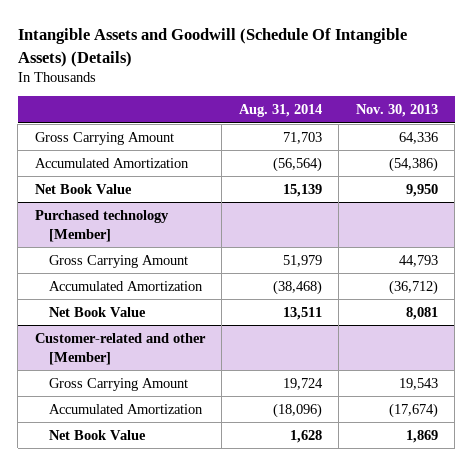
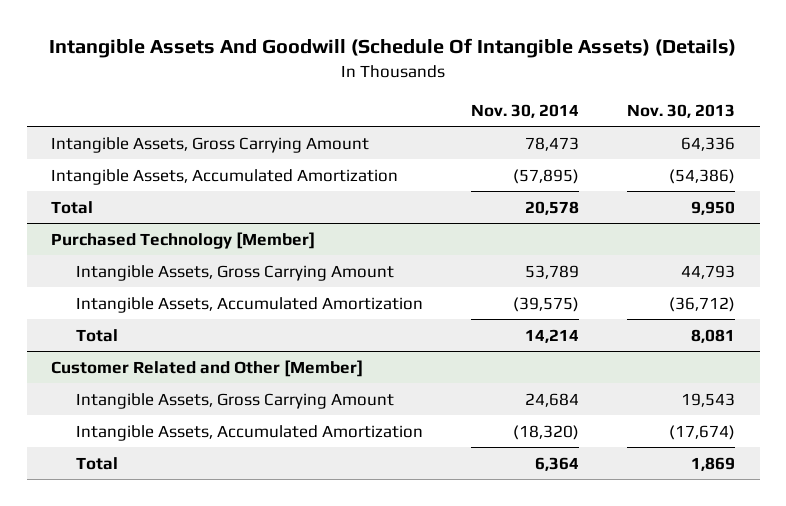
- Intangible Assets and Goodwill (Schedule Of Intangible Assets) (Details)
+ Intangible Assets And Goodwill (Schedule Of Intangible Assets) (Details)
- | Aug. 31, 2014 | Nov. 30, 2013
+ | Nov. 30, 2014 | Nov. 30, 2013
- Gross Carrying Amount | 71,703 | 64,336
- Accumulated Amortization | (56,564) | (54,386)
- Net Book Value | 15,139 | 9,950
- Purchased technology [Member]
- Gross Carrying Amount | 51,979 | 44,793
- Accumulated Amortization | (38,468) | (36,712)
- Net Book Value | 13,511 | 8,081
- Customer-related and other [Member]
- Gross Carrying Amount | 19,724 | 19,543
- Accumulated Amortization | (18,096) | (17,674)
- Net Book Value | 1,628 | 1,869
+ Intangible Assets, Gross Carrying Amount | 78,473 | 64,336
+ Intangible Assets, Accumulated Amortization | (57,895) | (54,386)
+ Total | 20,578 | 9,950
+ Purchased Technology [Member]
+ Intangible Assets, Gross Carrying Amount | 53,789 | 44,793
+ Intangible Assets, Accumulated Amortization | (39,575) | (36,712)
+ Total | 14,214 | 8,081
+ Customer Related and Other [Member]
+ Intangible Assets, Gross Carrying Amount | 24,684 | 19,543
+ Intangible Assets, Accumulated Amortization | (18,320) | (17,674)
+ Total | 6,364 | 1,869

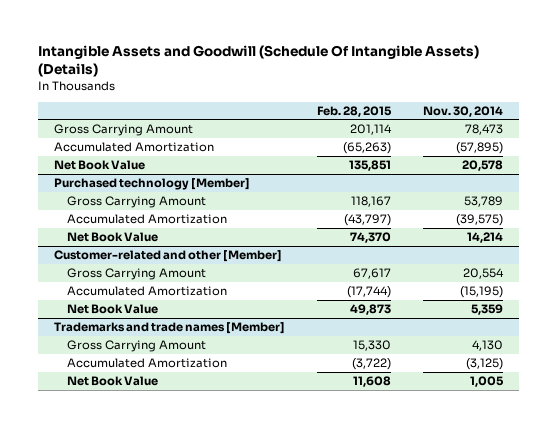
- Intangible Assets And Goodwill (Schedule Of Intangible Assets) (Details)
+ Intangible Assets and Goodwill (Schedule Of Intangible Assets) (Details)
- | Nov. 30, 2014 | Nov. 30, 2013
+ | Feb. 28, 2015 | Nov. 30, 2014
- Intangible Assets, Gross Carrying Amount | 78,473 | 64,336
- Intangible Assets, Accumulated Amortization | (57,895) | (54,386)
- Total | 20,578 | 9,950
- Purchased Technology [Member]
- Intangible Assets, Gross Carrying Amount | 53,789 | 44,793
- Intangible Assets, Accumulated Amortization | (39,575) | (36,712)
- Total | 14,214 | 8,081
- Customer Related and Other [Member]
- Intangible Assets, Gross Carrying Amount | 24,684 | 19,543
- Intangible Assets, Accumulated Amortization | (18,320) | (17,674)
- Total | 6,364 | 1,869
+ Gross Carrying Amount | 201,114 | 78,473
+ Accumulated Amortization | (65,263) | (57,895)
+ Net Book Value | 135,851 | 20,578
+ Purchased technology [Member]
+ Gross Carrying Amount | 118,167 | 53,789
+ Accumulated Amortization | (43,797) | (39,575)
+ Net Book Value | 74,370 | 14,214
+ Customer-related and other [Member]
+ Gross Carrying Amount | 67,617 | 20,554
+ Accumulated Amortization | (17,744) | (15,195)
+ Net Book Value | 49,873 | 5,359
+ Trademarks and trade names [Member]
+ Gross Carrying Amount | 15,330 | 4,130
+ Accumulated Amortization | (3,722) | (3,125)
+ Net Book Value | 11,608 | 1,005

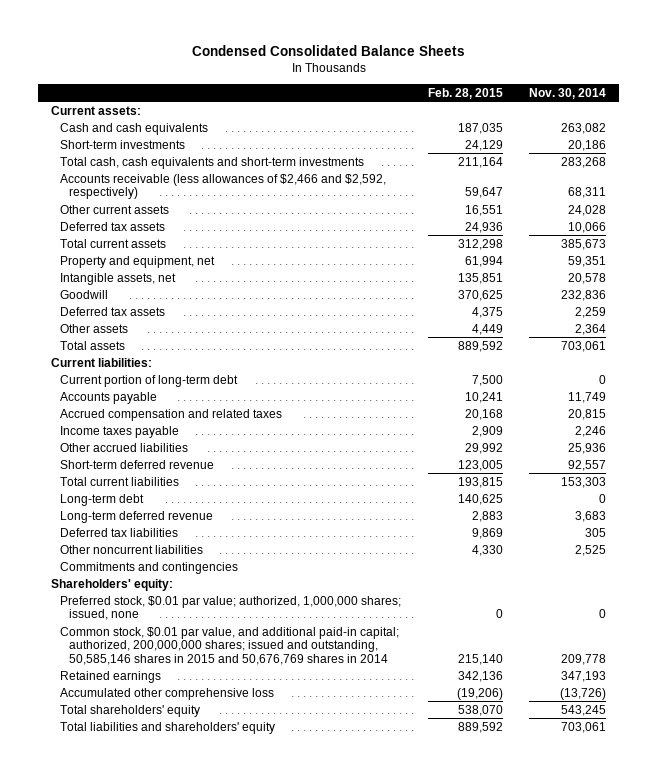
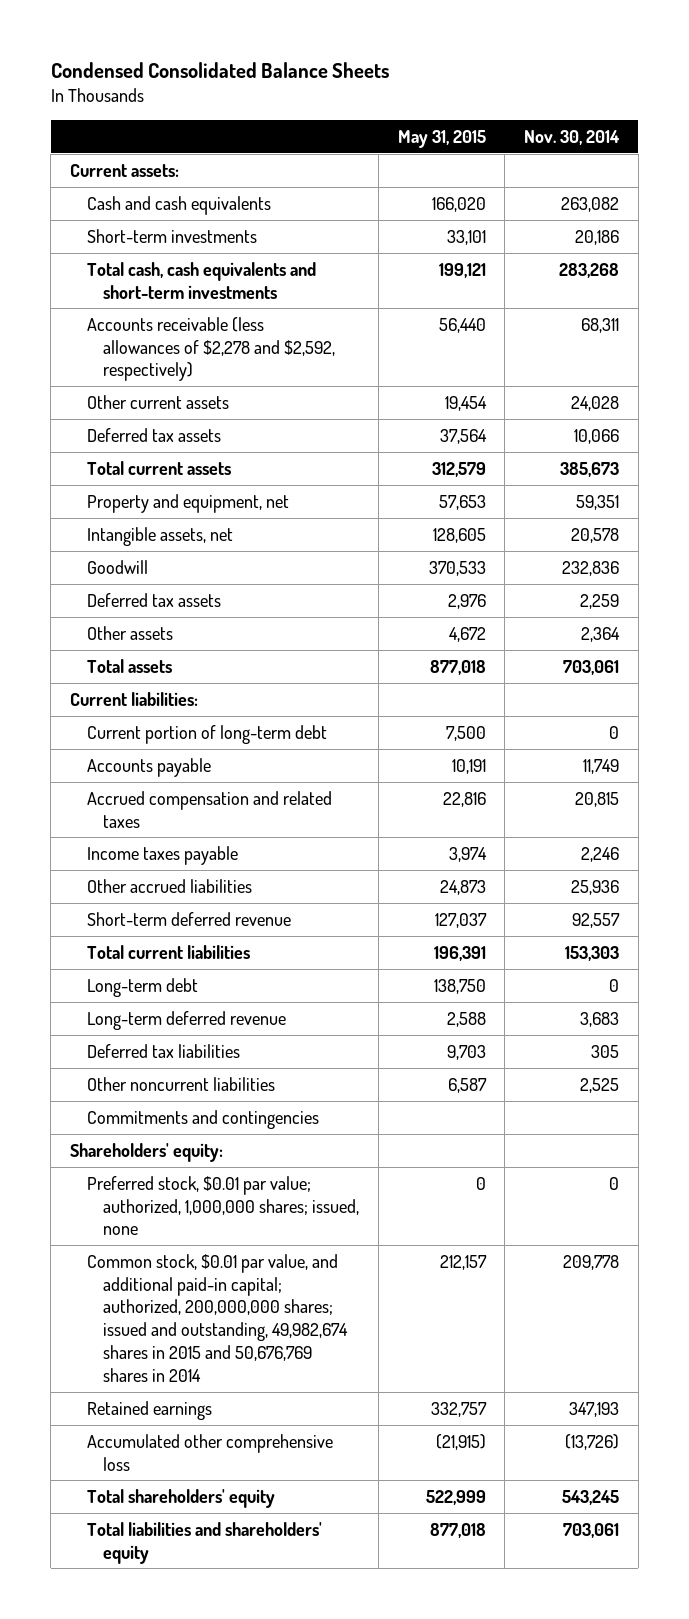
- | Feb. 28, 2015 | Nov. 30, 2014
+ | May 31, 2015 | Nov. 30, 2014
- Accounts receivable (less allowances of $2,466 and $2,592, respectively) | 59,647 | 68,311
+ Accounts receivable (less allowances of $2,278 and $2,592, respectively) | 56,440 | 68,311
- Common stock, $0.01 par value, and additional paid-in capital; authorized, 200,000,000 shares; issued and outstanding, 50,585,146 shares in 2015 and 50,676,769 shares in 2014 | 215,140 | 209,778
+ Common stock, $0.01 par value, and additional paid-in capital; authorized, 200,000,000 shares; issued and outstanding, 49,982,674 shares in 2015 and 50,676,769 shares in 2014 | 212,157 | 209,778

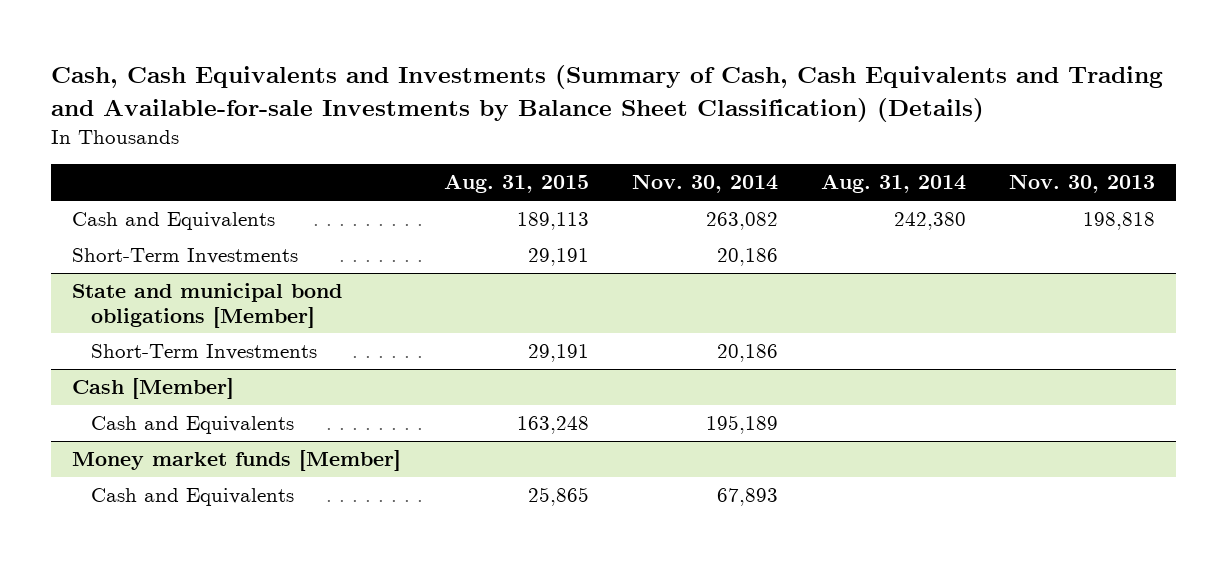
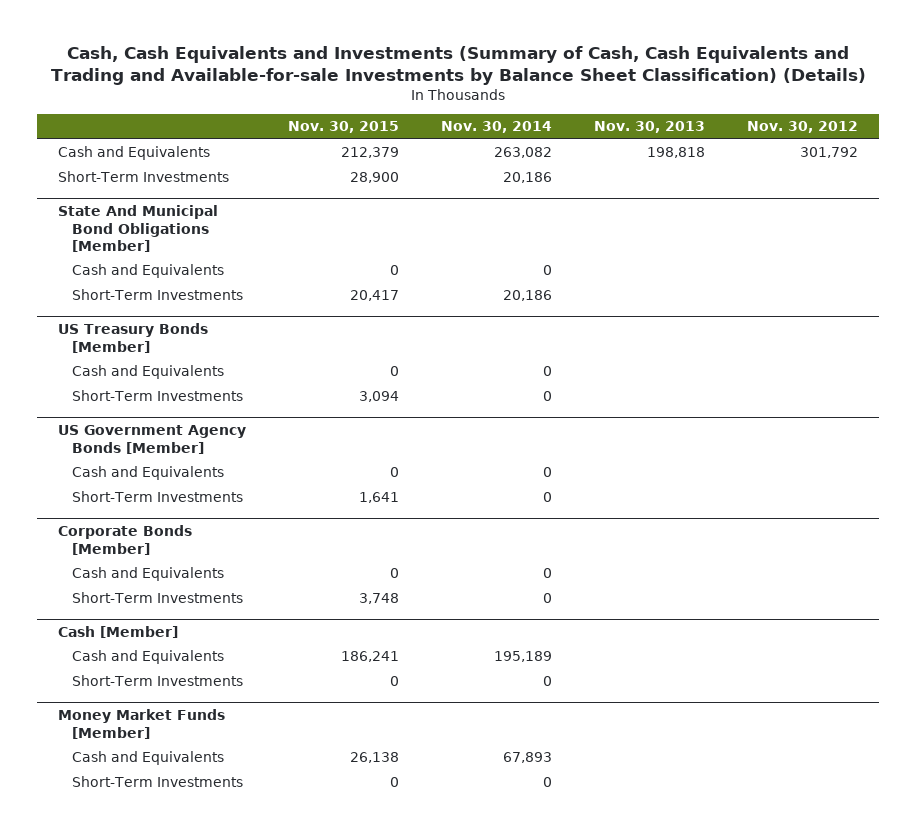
- | Aug. 31, 2015 | Nov. 30, 2014 | Aug. 31, 2014 | Nov. 30, 2013
+ | Nov. 30, 2015 | Nov. 30, 2014 | Nov. 30, 2013 | Nov. 30, 2012
- State and municipal bond obligations [Member]
+ State And Municipal Bond Obligations [Member]
+ Cash and Equivalents | 0 | 0 | |
+ US Treasury Bonds [Member]
+ Cash and Equivalents | 0 | 0 | |
+ Short-Term Investments | 3,094 | 0 | |
+ US Government Agency Bonds [Member]
+ Cash and Equivalents | 0 | 0 | |
+ Short-Term Investments | 1,641 | 0 | |
+ Corporate Bonds [Member]
+ Cash and Equivalents | 0 | 0 | |
+ Short-Term Investments | 3,748 | 0 | |
- Money market funds [Member]
@ Cash [Member]
+ Short-Term Investments | 0 | 0 | |
+ Money Market Funds [Member]
+ Short-Term Investments | 0 | 0 | |

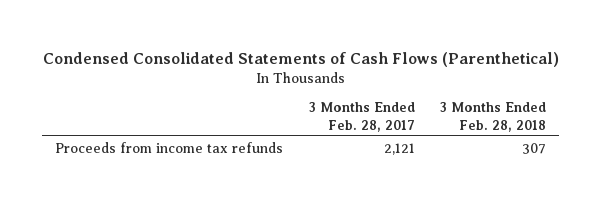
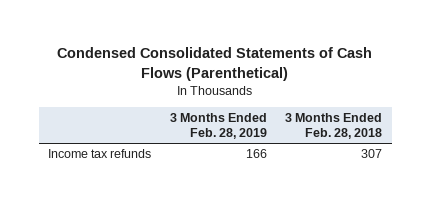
- | 3 Months Ended Feb. 28, 2017 | 3 Months Ended Feb. 28, 2018
+ | 3 Months Ended Feb. 28, 2019 | 3 Months Ended Feb. 28, 2018
- Proceeds from income tax refunds | 2,121 | 307
+ Income tax refunds | 166 | 307

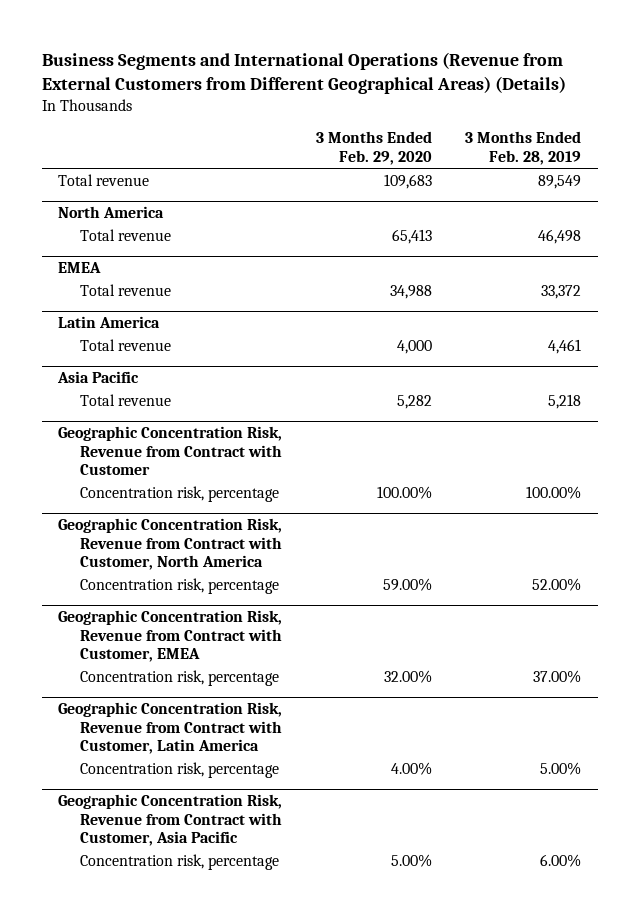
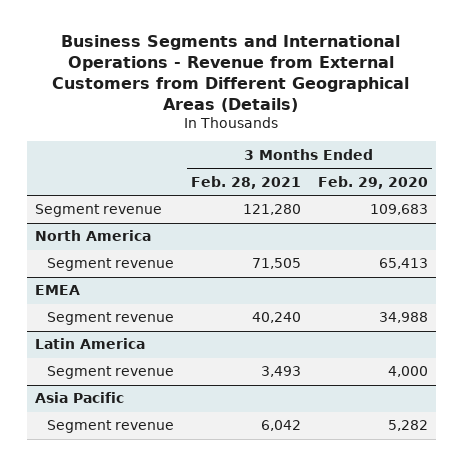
- Business Segments and International Operations (Revenue from External Customers from Different Geographical Areas) (Details)
+ Business Segments and International Operations - Revenue from External Customers from Different Geographical Areas (Details)
- | 3 Months Ended Feb. 29, 2020 | 3 Months Ended Feb. 28, 2019
+ | 3 Months Ended Feb. 28, 2021 | 3 Months Ended Feb. 29, 2020
- Total revenue | 109,683 | 89,549
+ Segment revenue | 121,280 | 109,683
@ North America
- Total revenue | 65,413 | 46,498
+ Segment revenue | 71,505 | 65,413
@ EMEA
- Total revenue | 34,988 | 33,372
+ Segment revenue | 40,240 | 34,988
@ Latin America
- Total revenue | 4,000 | 4,461
+ Segment revenue | 3,493 | 4,000
@ Asia Pacific
- Total revenue | 5,282 | 5,218
- Geographic Concentration Risk, Revenue from Contract with Customer
- Concentration risk, percentage | 100.00% | 100.00%
- Geographic Concentration Risk, Revenue from Contract with Customer, North America
- Concentration risk, percentage | 59.00% | 52.00%
- Geographic Concentration Risk, Revenue from Contract with Customer, EMEA
- Concentration risk, percentage | 32.00% | 37.00%
- Geographic Concentration Risk, Revenue from Contract with Customer, Latin America
- Concentration risk, percentage | 4.00% | 5.00%
- Geographic Concentration Risk, Revenue from Contract with Customer, Asia Pacific
- Concentration risk, percentage | 5.00% | 6.00%
@ Asia Pacific
+ Segment revenue | 6,042 | 5,282

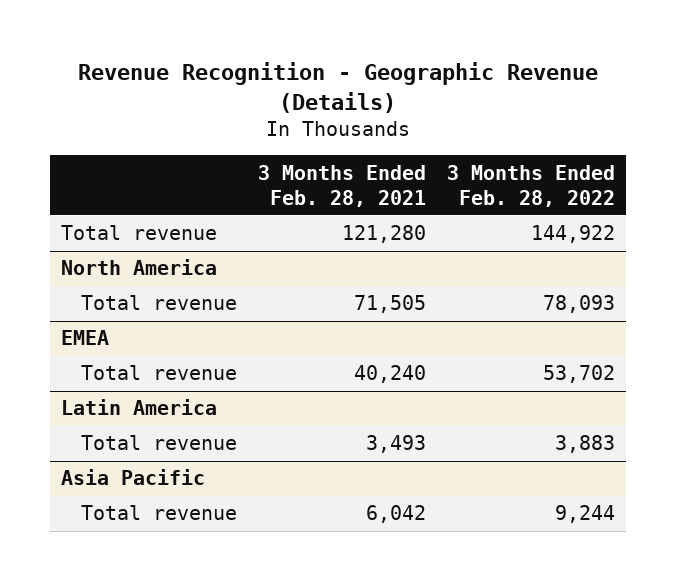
- Business Segments and International Operations - Revenue from External Customers from Different Geographical Areas (Details)
+ Revenue Recognition - Geographic Revenue (Details)
- | 3 Months Ended Feb. 28, 2021 | 3 Months Ended Feb. 29, 2020
+ | 3 Months Ended Feb. 28, 2021 | 3 Months Ended Feb. 28, 2022
- Segment revenue | 121,280 | 109,683
+ Total revenue | 121,280 | 144,922
@ North America
- Segment revenue | 71,505 | 65,413
+ Total revenue | 71,505 | 78,093
@ EMEA
- Segment revenue | 40,240 | 34,988
+ Total revenue | 40,240 | 53,702
@ Latin America
- Segment revenue | 3,493 | 4,000
+ Total revenue | 3,493 | 3,883
@ Asia Pacific
- Segment revenue | 6,042 | 5,282
+ Total revenue | 6,042 | 9,244

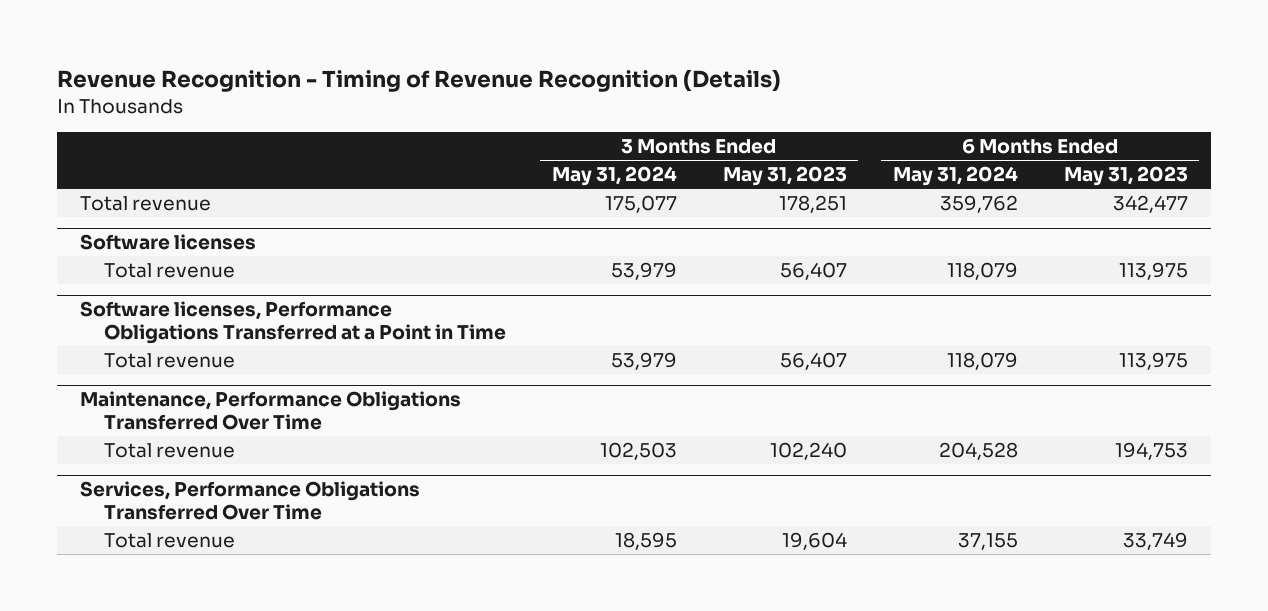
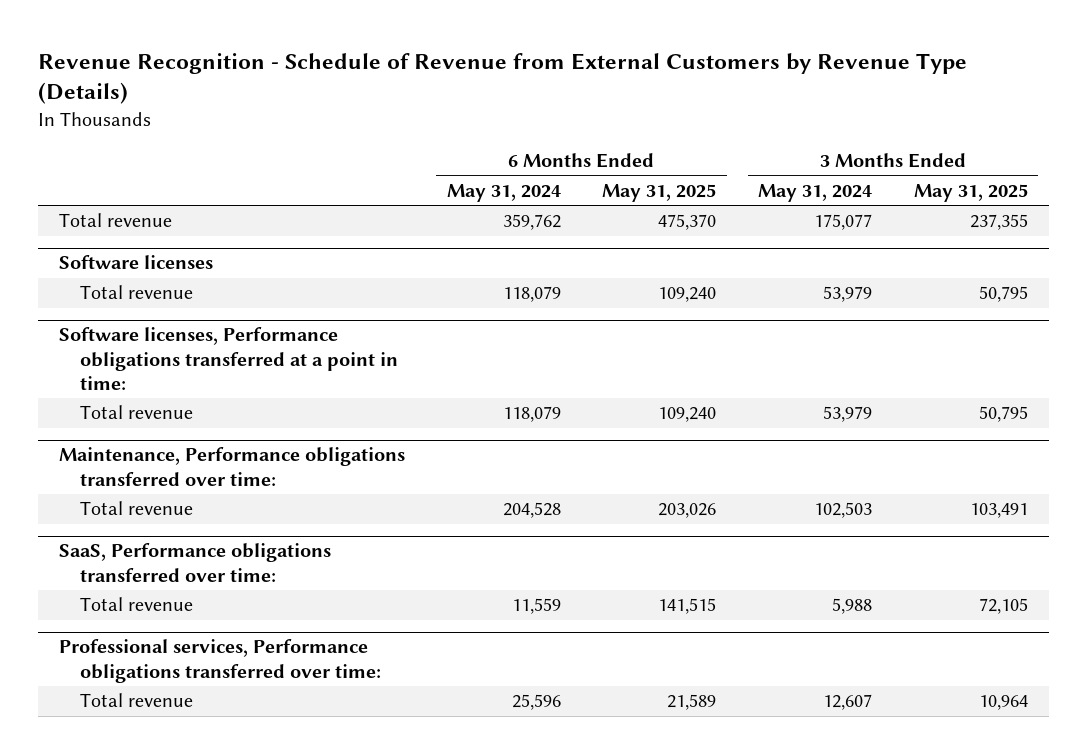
- Revenue Recognition - Timing of Revenue Recognition (Details)
+ Revenue Recognition - Schedule of Revenue from External Customers by Revenue Type (Details)
- | 3 Months Ended May 31, 2024 | 3 Months Ended May 31, 2023 | 6 Months Ended May 31, 2024 | 6 Months Ended May 31, 2023
+ | 6 Months Ended May 31, 2024 | 6 Months Ended May 31, 2025 | 3 Months Ended May 31, 2024 | 3 Months Ended May 31, 2025
- Software licenses, Performance Obligations Transferred at a Point in Time
+ Software licenses, Performance obligations transferred at a point in time:
- Maintenance, Performance Obligations Transferred Over Time
+ Maintenance, Performance obligations transferred over time:
- Services, Performance Obligations Transferred Over Time
- Total revenue | 18,595 | 19,604 | 37,155 | 33,749
+ SaaS, Performance obligations transferred over time:
+ Total revenue | 11,559 | 141,515 | 5,988 | 72,105
+ Professional services, Performance obligations transferred over time:
+ Total revenue | 25,596 | 21,589 | 12,607 | 10,964

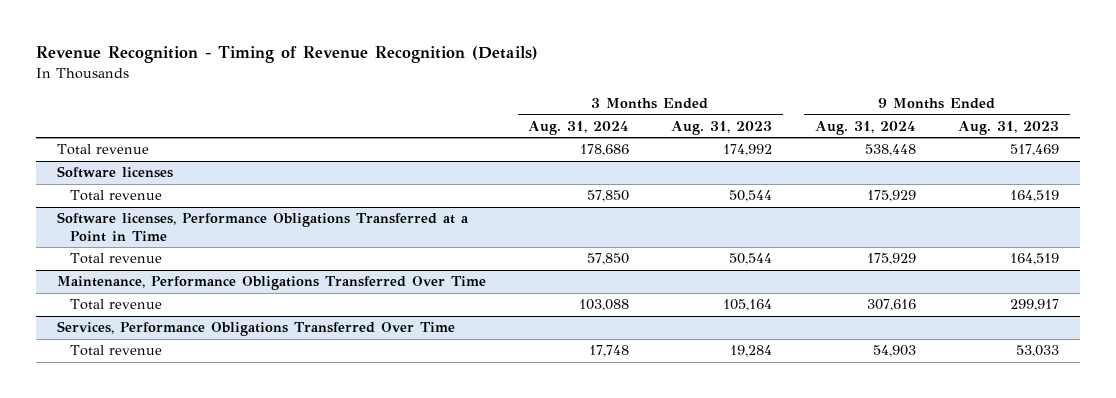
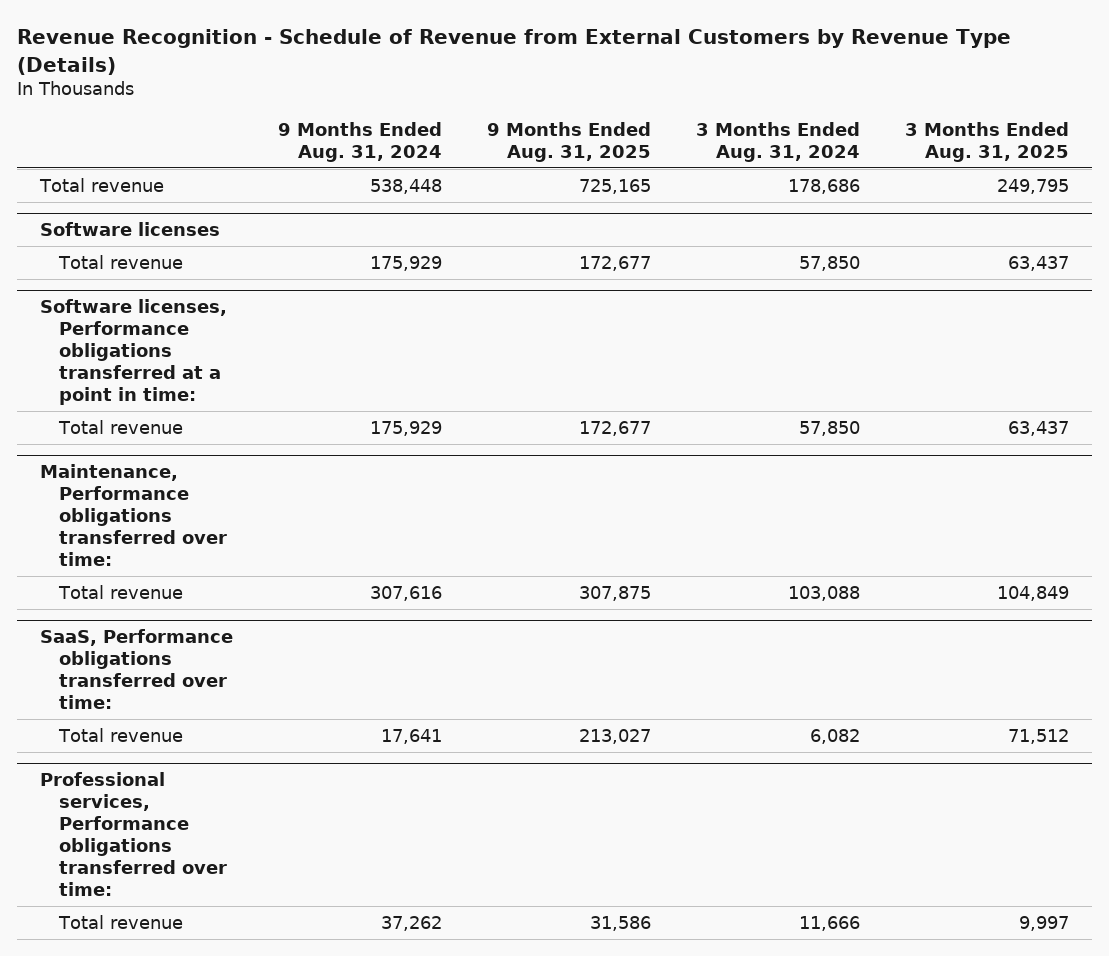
- Revenue Recognition - Timing of Revenue Recognition (Details)
+ Revenue Recognition - Schedule of Revenue from External Customers by Revenue Type (Details)
- | 3 Months Ended Aug. 31, 2024 | 3 Months Ended Aug. 31, 2023 | 9 Months Ended Aug. 31, 2024 | 9 Months Ended Aug. 31, 2023
+ | 9 Months Ended Aug. 31, 2024 | 9 Months Ended Aug. 31, 2025 | 3 Months Ended Aug. 31, 2024 | 3 Months Ended Aug. 31, 2025
- Software licenses, Performance Obligations Transferred at a Point in Time
+ Software licenses, Performance obligations transferred at a point in time:
- Maintenance, Performance Obligations Transferred Over Time
+ Maintenance, Performance obligations transferred over time:
- Services, Performance Obligations Transferred Over Time
- Total revenue | 17,748 | 19,284 | 54,903 | 53,033
+ SaaS, Performance obligations transferred over time:
+ Total revenue | 17,641 | 213,027 | 6,082 | 71,512
+ Professional services, Performance obligations transferred over time:
+ Total revenue | 37,262 | 31,586 | 11,666 | 9,997

